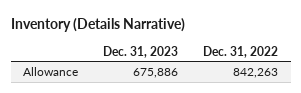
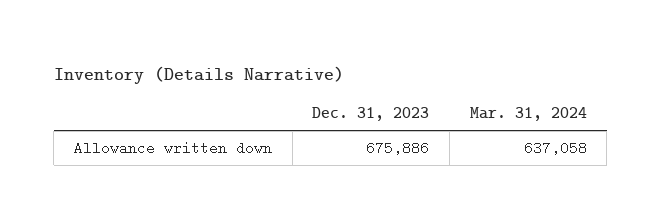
- | Dec. 31, 2023 | Dec. 31, 2022
+ | Dec. 31, 2023 | Mar. 31, 2024
- Allowance | 675,886 | 842,263
+ Allowance written down | 675,886 | 637,058

